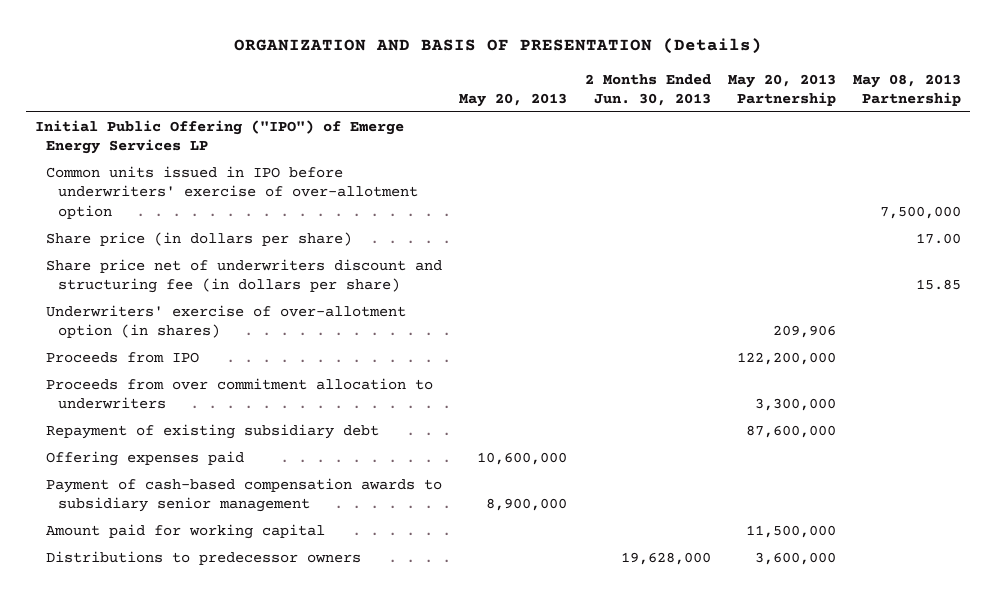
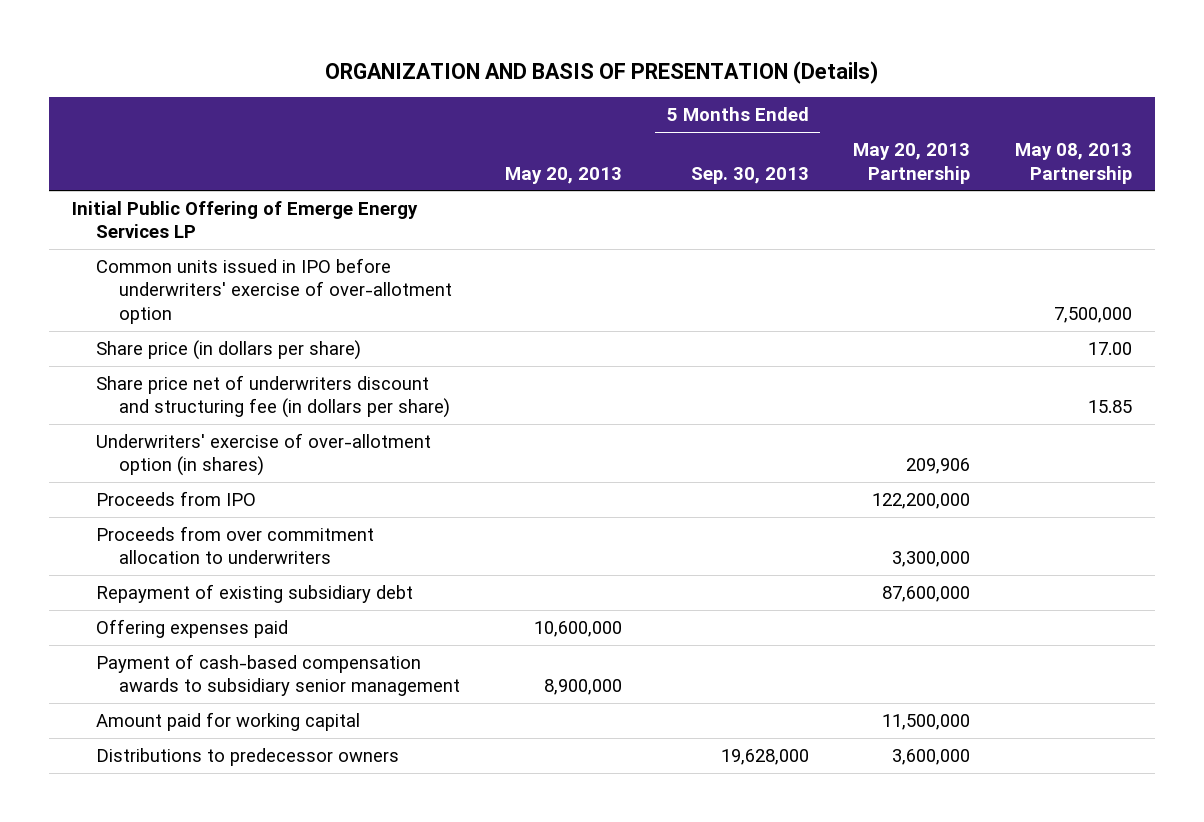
- | May 20, 2013 | 2 Months Ended Jun. 30, 2013 | May 20, 2013 Partnership | May 08, 2013 Partnership
+ | May 20, 2013 | 5 Months Ended Sep. 30, 2013 | May 20, 2013 Partnership | May 08, 2013 Partnership
- Initial Public Offering ("IPO") of Emerge Energy Services LP
+ Initial Public Offering of Emerge Energy Services LP

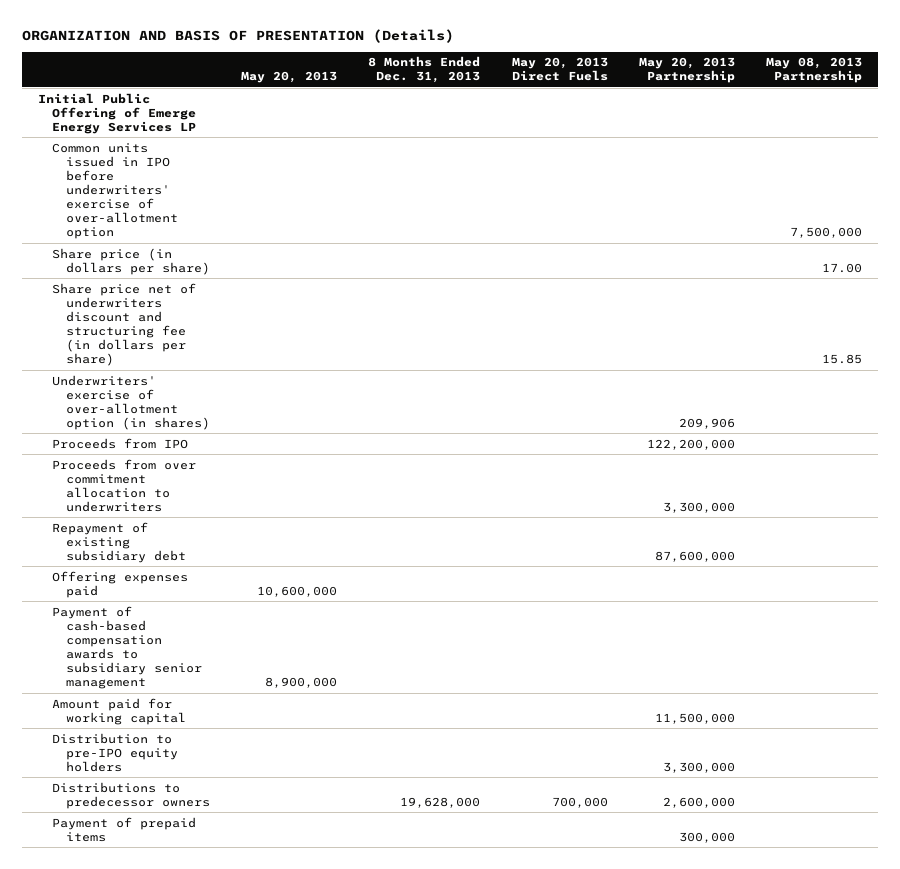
- | May 20, 2013 | 5 Months Ended Sep. 30, 2013 | May 20, 2013 Partnership | May 08, 2013 Partnership
+ | May 20, 2013 | 8 Months Ended Dec. 31, 2013 | May 20, 2013 Direct Fuels | May 20, 2013 Partnership | May 08, 2013 Partnership
- Distributions to predecessor owners | | 19,628,000 | 3,600,000 |
+ Distribution to pre-IPO equity holders | | | | 3,300,000 |
+ Distributions to predecessor owners | | 19,628,000 | 700,000 | 2,600,000 |
+ Payment of prepaid items | | | | 300,000 |

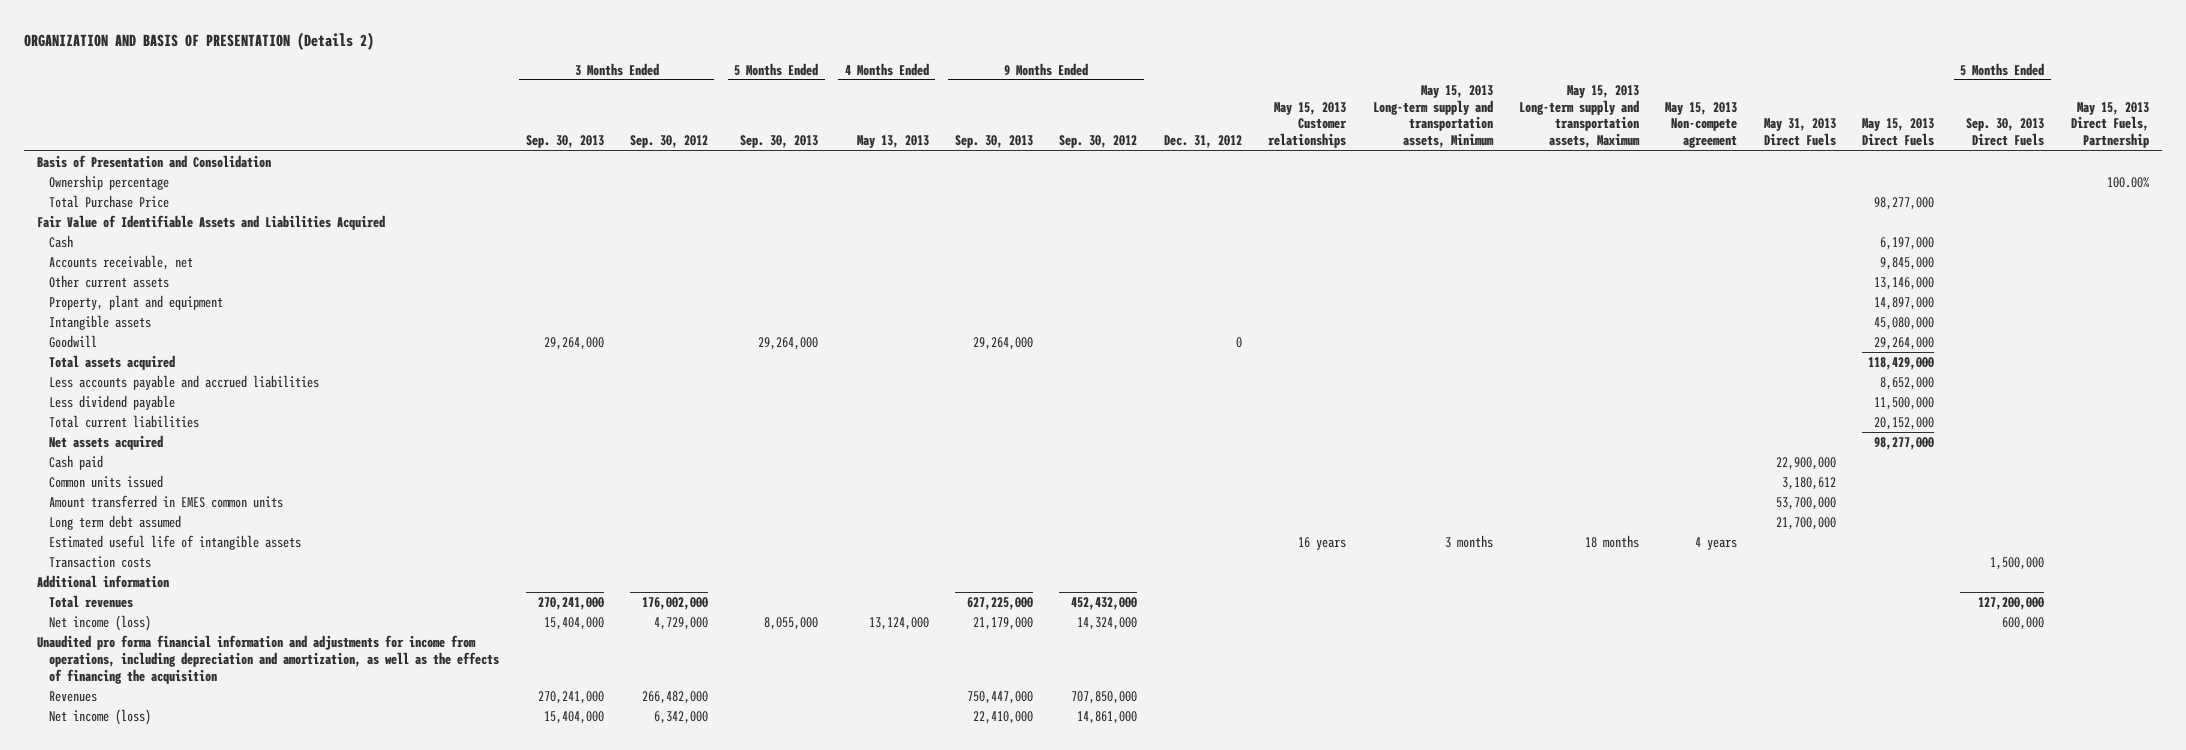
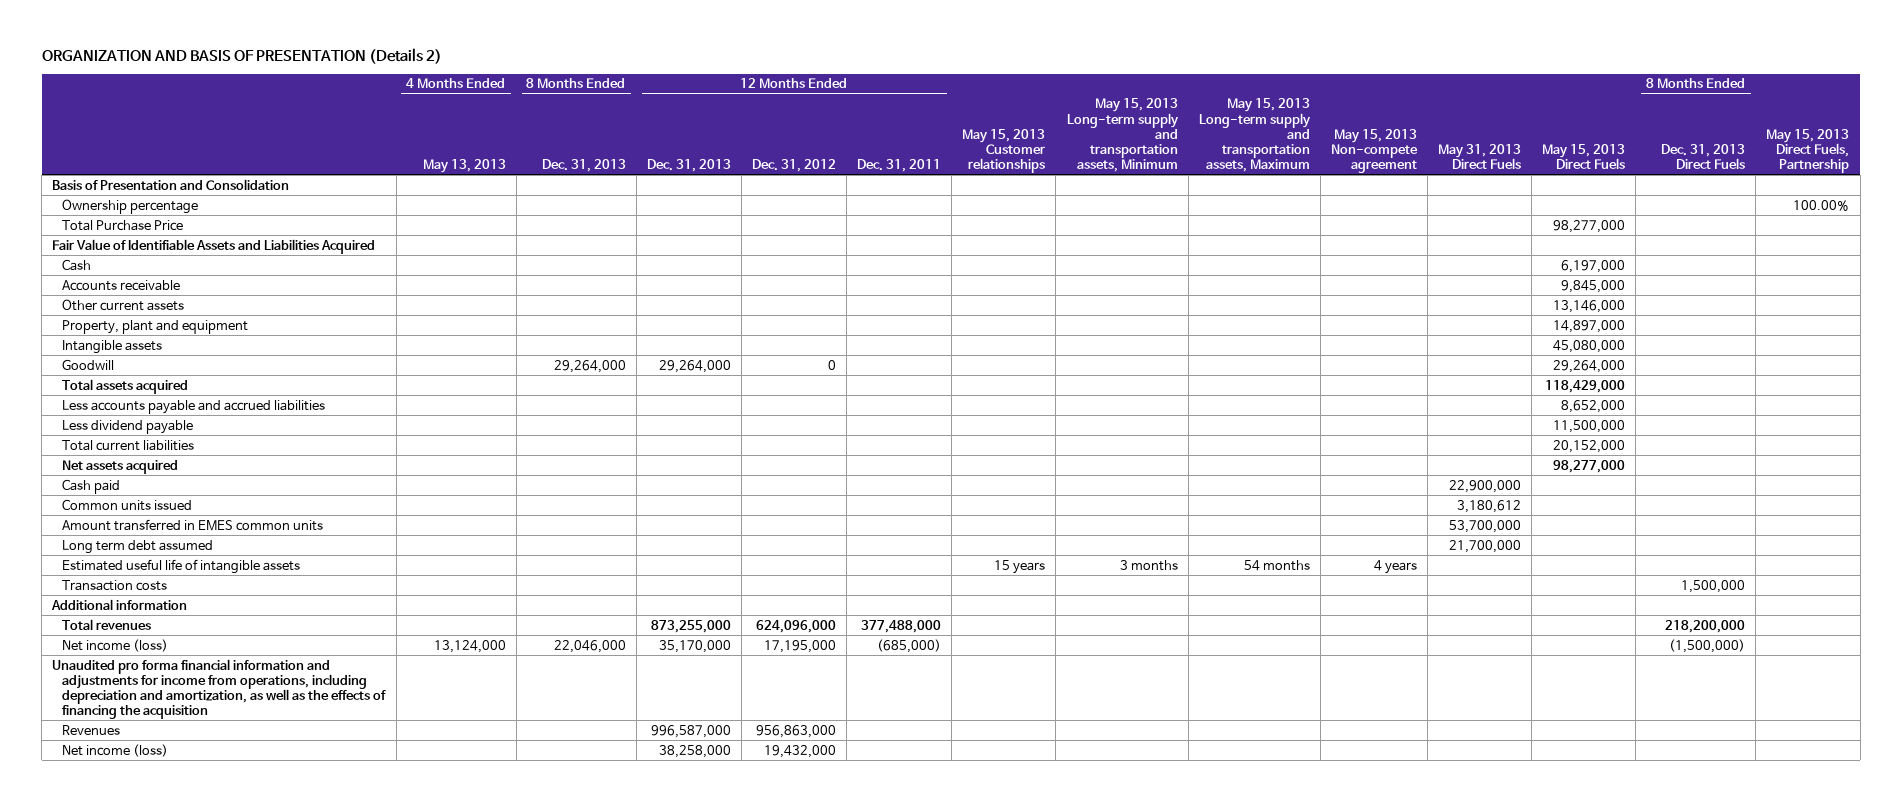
- | 3 Months Ended Sep. 30, 2013 | 3 Months Ended Sep. 30, 2012 | 5 Months Ended Sep. 30, 2013 | 4 Months Ended May 13, 2013 | 9 Months Ended Sep. 30, 2013 | 9 Months Ended Sep. 30, 2012 | Dec. 31, 2012 | May 15, 2013 Customer relationships | May 15, 2013 Long-term supply and transportation assets, Minimum | May 15, 2013 Long-term supply and transportation assets, Maximum | May 15, 2013 Non-compete agreement | May 31, 2013 Direct Fuels | May 15, 2013 Direct Fuels | 5 Months Ended Sep. 30, 2013 Direct Fuels | May 15, 2013 Direct Fuels, Partnership
+ | 4 Months Ended May 13, 2013 | 8 Months Ended Dec. 31, 2013 | 12 Months Ended Dec. 31, 2013 | 12 Months Ended Dec. 31, 2012 | 12 Months Ended Dec. 31, 2011 | May 15, 2013 Customer relationships | May 15, 2013 Long-term supply and transportation assets, Minimum | May 15, 2013 Long-term supply and transportation assets, Maximum | May 15, 2013 Non-compete agreement | May 31, 2013 Direct Fuels | May 15, 2013 Direct Fuels | 8 Months Ended Dec. 31, 2013 Direct Fuels | May 15, 2013 Direct Fuels, Partnership
- Accounts receivable, net | | | | | | | | | | | | | 9,845,000 | |
+ Accounts receivable | | | | | | | | | | | 9,845,000 | |
- Estimated useful life of intangible assets | | | | | | | | 16 years | 3 months | 18 months | 4 years | | | |
+ Estimated useful life of intangible assets | | | | | | 15 years | 3 months | 54 months | 4 years | | | |

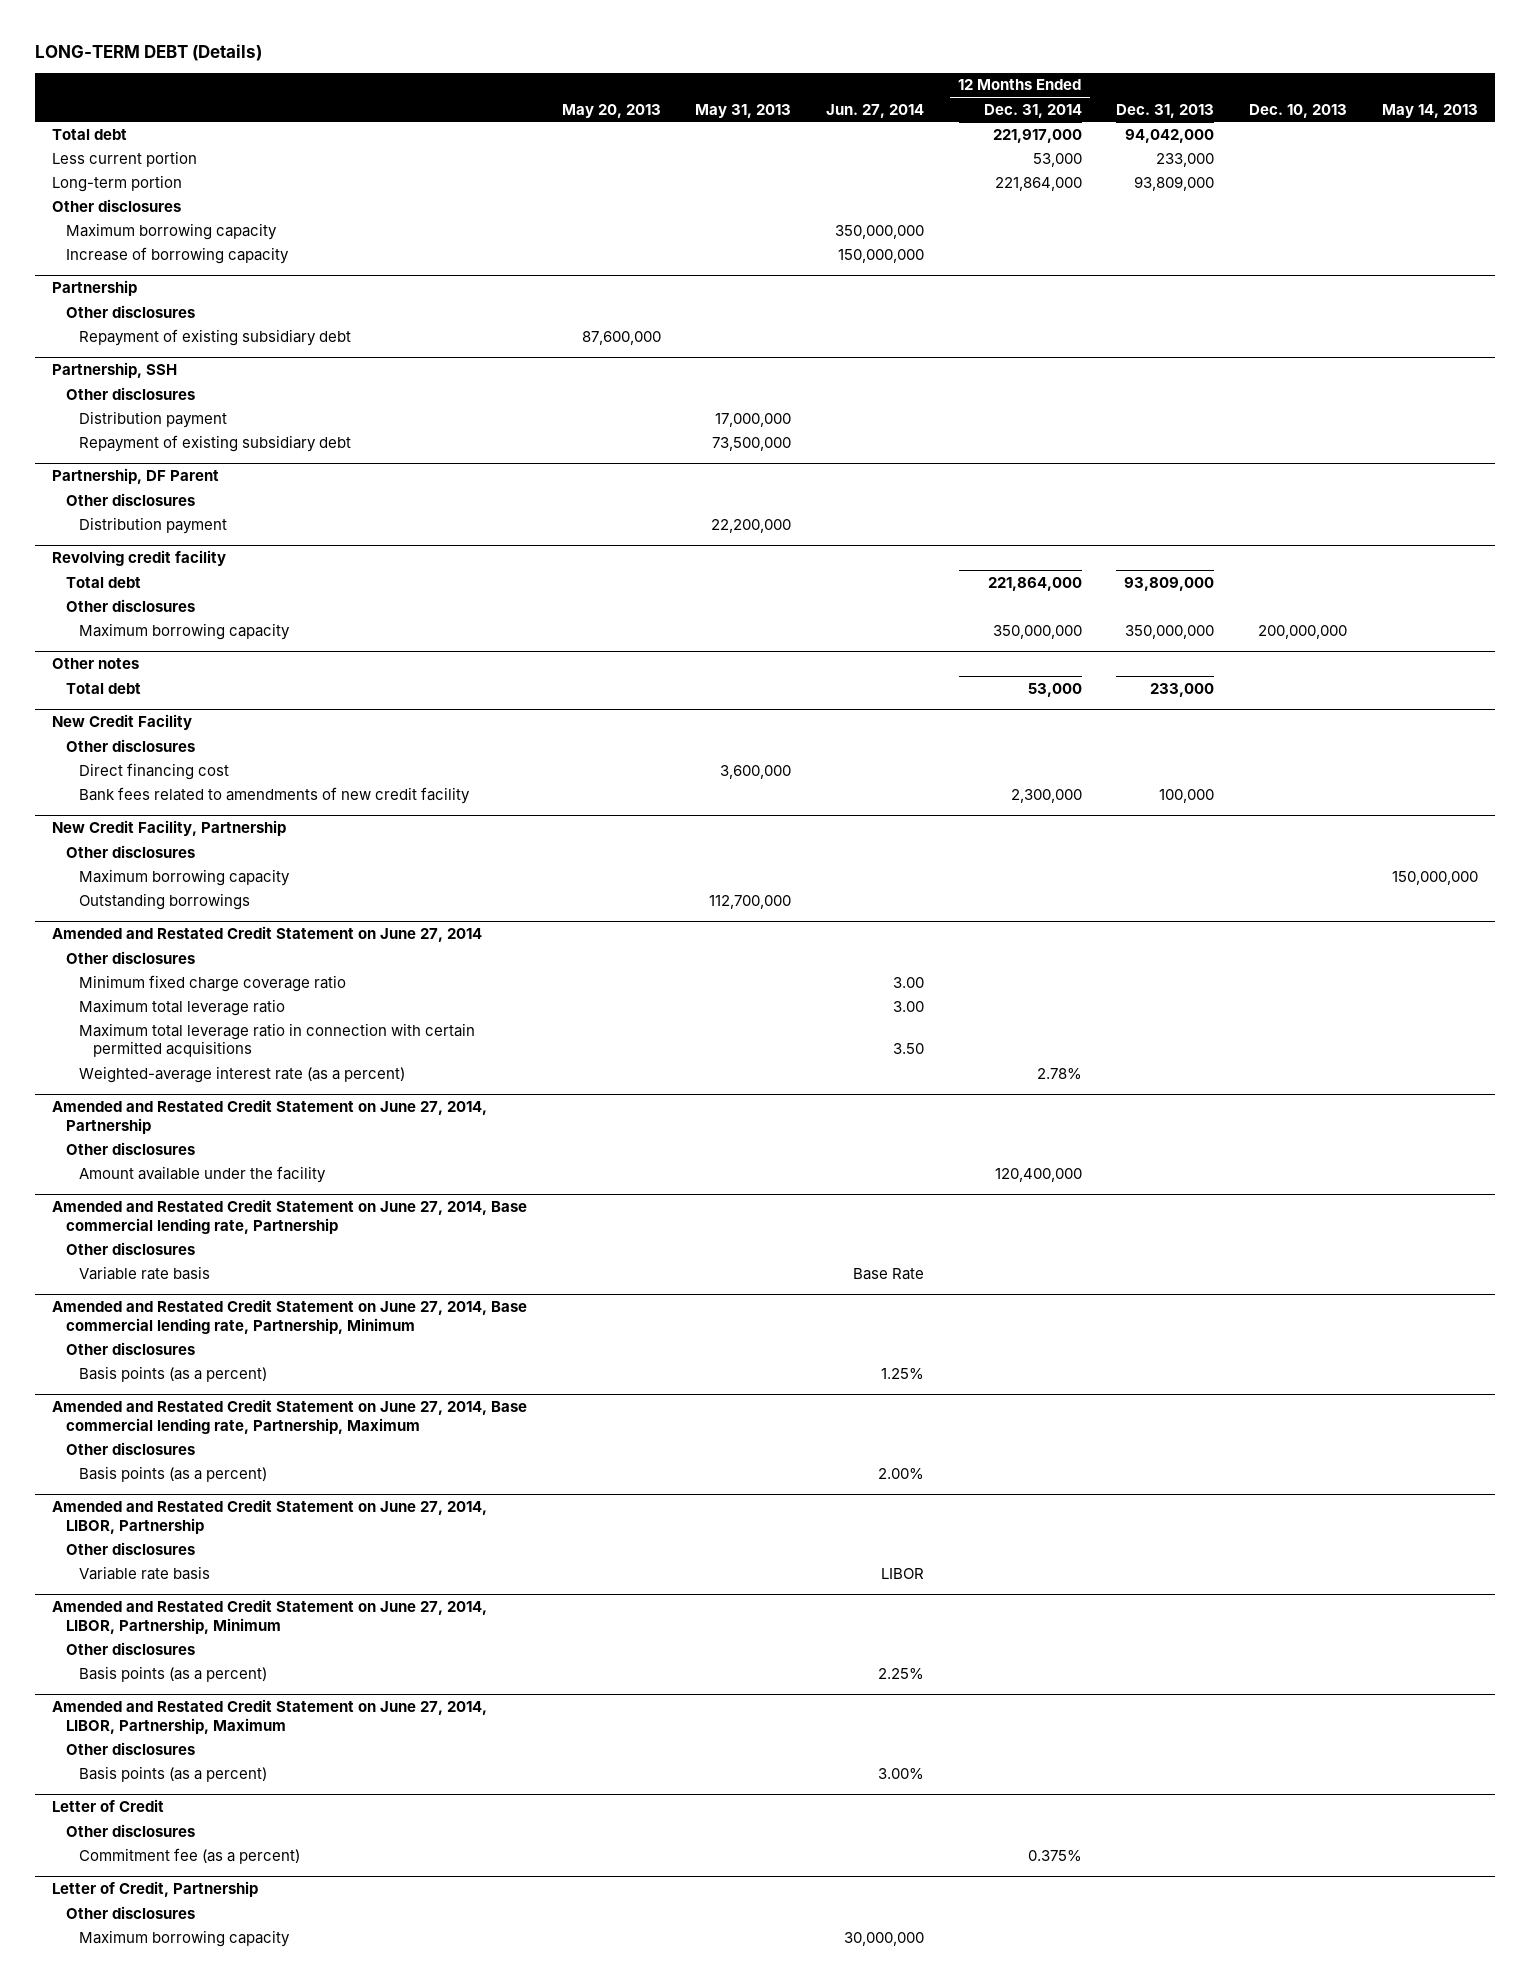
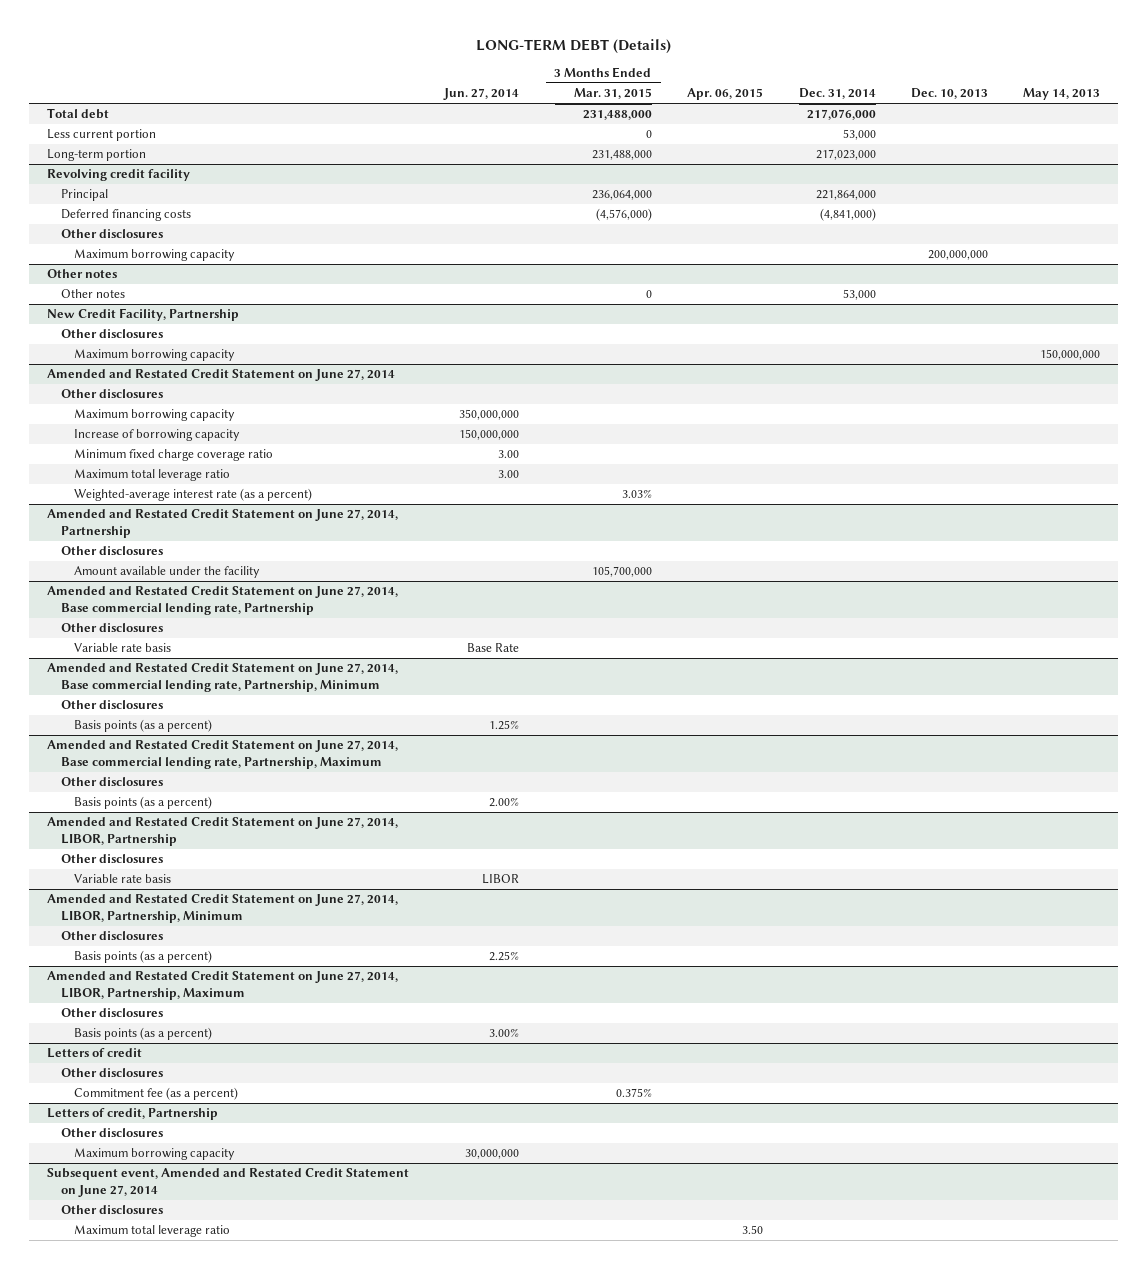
- | May 20, 2013 | May 31, 2013 | Jun. 27, 2014 | 12 Months Ended Dec. 31, 2014 | Dec. 31, 2013 | Dec. 10, 2013 | May 14, 2013
+ | Jun. 27, 2014 | 3 Months Ended Mar. 31, 2015 | Apr. 06, 2015 | Dec. 31, 2014 | Dec. 10, 2013 | May 14, 2013
- Other disclosures
- Maximum borrowing capacity | | | 350,000,000 | | | |
- Increase of borrowing capacity | | | 150,000,000 | | | |
- Partnership
- Other disclosures
- Repayment of existing subsidiary debt | 87,600,000 | | | | | |
- Partnership, SSH
- Other disclosures
- Distribution payment | | 17,000,000 | | | | |
- Repayment of existing subsidiary debt | | 73,500,000 | | | | |
- Partnership, DF Parent
- Other disclosures
- Distribution payment | | 22,200,000 | | | | |
@ Revolving credit facility
- Total debt | | | | 221,864,000 | 93,809,000 | |
+ Principal | | 236,064,000 | | 221,864,000 | |
+ Deferred financing costs | | (4,576,000) | | (4,841,000) | |
@ Other notes
- Total debt | | | | 53,000 | 233,000 | |
- New Credit Facility
- Other disclosures
- Direct financing cost | | 3,600,000 | | | | |
- Bank fees related to amendments of new credit facility | | | | 2,300,000 | 100,000 | |
@ Other notes
+ Other notes | | 0 | | 53,000 | |
@ New Credit Facility, Partnership
- Outstanding borrowings | | 112,700,000 | | | | |
@ Amended and Restated Credit Statement on June 27, 2014
+ Maximum borrowing capacity | 350,000,000 | | | | |
+ Increase of borrowing capacity | 150,000,000 | | | | |
- Maximum total leverage ratio in connection with certain permitted acquisitions | | | 3.50 | | | |
- Letter of Credit
+ Letters of credit
- Letter of Credit, Partnership
+ Letters of credit, Partnership
+ Subsequent event, Amended and Restated Credit Statement on June 27, 2014
+ Other disclosures
+ Maximum total leverage ratio | | | 3.50 | | |

